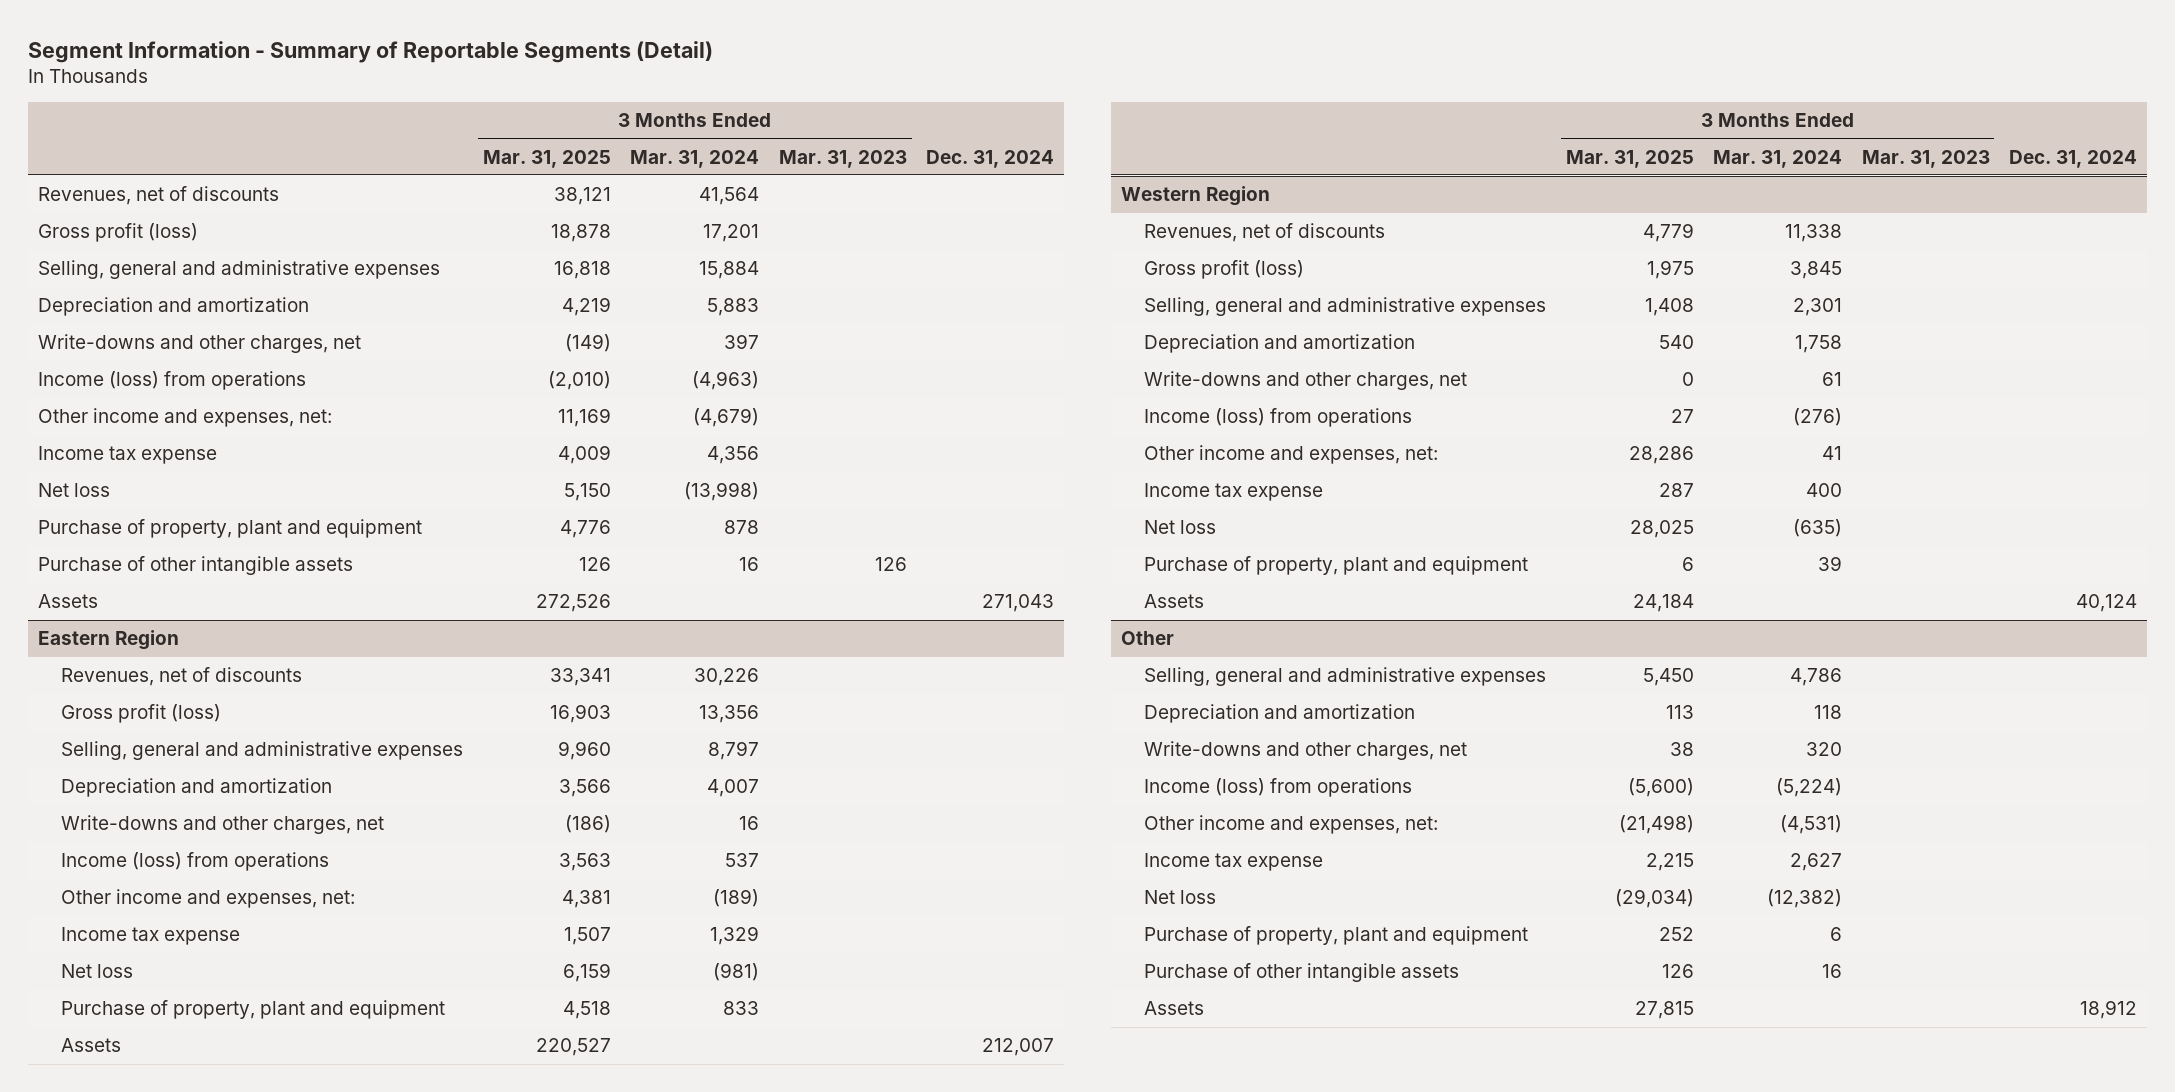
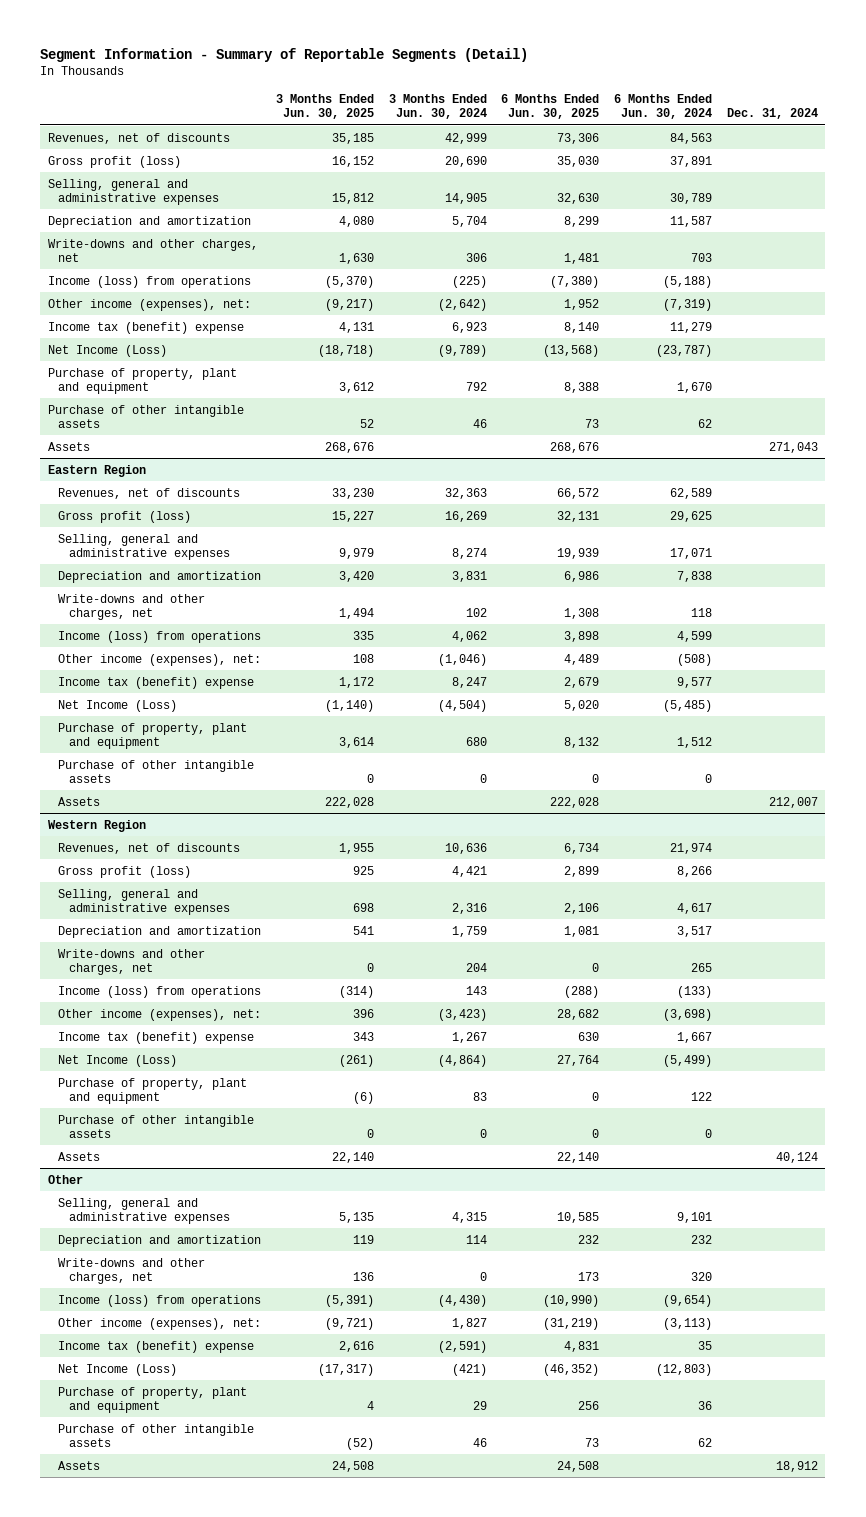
- | 3 Months Ended Mar. 31, 2025 | 3 Months Ended Mar. 31, 2024 | 3 Months Ended Mar. 31, 2023 | Dec. 31, 2024
+ | 3 Months Ended Jun. 30, 2025 | 3 Months Ended Jun. 30, 2024 | 6 Months Ended Jun. 30, 2025 | 6 Months Ended Jun. 30, 2024 | Dec. 31, 2024
- Other income and expenses, net: | 11,169 | (4,679) | |
- Income tax expense | 4,009 | 4,356 | |
- Net loss | 5,150 | (13,998) | |
+ Other income (expenses), net: | (9,217) | (2,642) | 1,952 | (7,319) |
+ Income tax (benefit) expense | 4,131 | 6,923 | 8,140 | 11,279 |
+ Net Income (Loss) | (18,718) | (9,789) | (13,568) | (23,787) |
@ Eastern Region
- Other income and expenses, net: | 4,381 | (189) | |
- Income tax expense | 1,507 | 1,329 | |
- Net loss | 6,159 | (981) | |
+ Other income (expenses), net: | 108 | (1,046) | 4,489 | (508) |
+ Income tax (benefit) expense | 1,172 | 8,247 | 2,679 | 9,577 |
+ Net Income (Loss) | (1,140) | (4,504) | 5,020 | (5,485) |
+ Purchase of other intangible assets | 0 | 0 | 0 | 0 |
@ Western Region
- Other income and expenses, net: | 28,286 | 41 | |
- Income tax expense | 287 | 400 | |
- Net loss | 28,025 | (635) | |
+ Other income (expenses), net: | 396 | (3,423) | 28,682 | (3,698) |
+ Income tax (benefit) expense | 343 | 1,267 | 630 | 1,667 |
+ Net Income (Loss) | (261) | (4,864) | 27,764 | (5,499) |
+ Purchase of other intangible assets | 0 | 0 | 0 | 0 |
@ Other
- Other income and expenses, net: | (21,498) | (4,531) | |
- Income tax expense | 2,215 | 2,627 | |
- Net loss | (29,034) | (12,382) | |
+ Other income (expenses), net: | (9,721) | 1,827 | (31,219) | (3,113) |
+ Income tax (benefit) expense | 2,616 | (2,591) | 4,831 | 35 |
+ Net Income (Loss) | (17,317) | (421) | (46,352) | (12,803) |

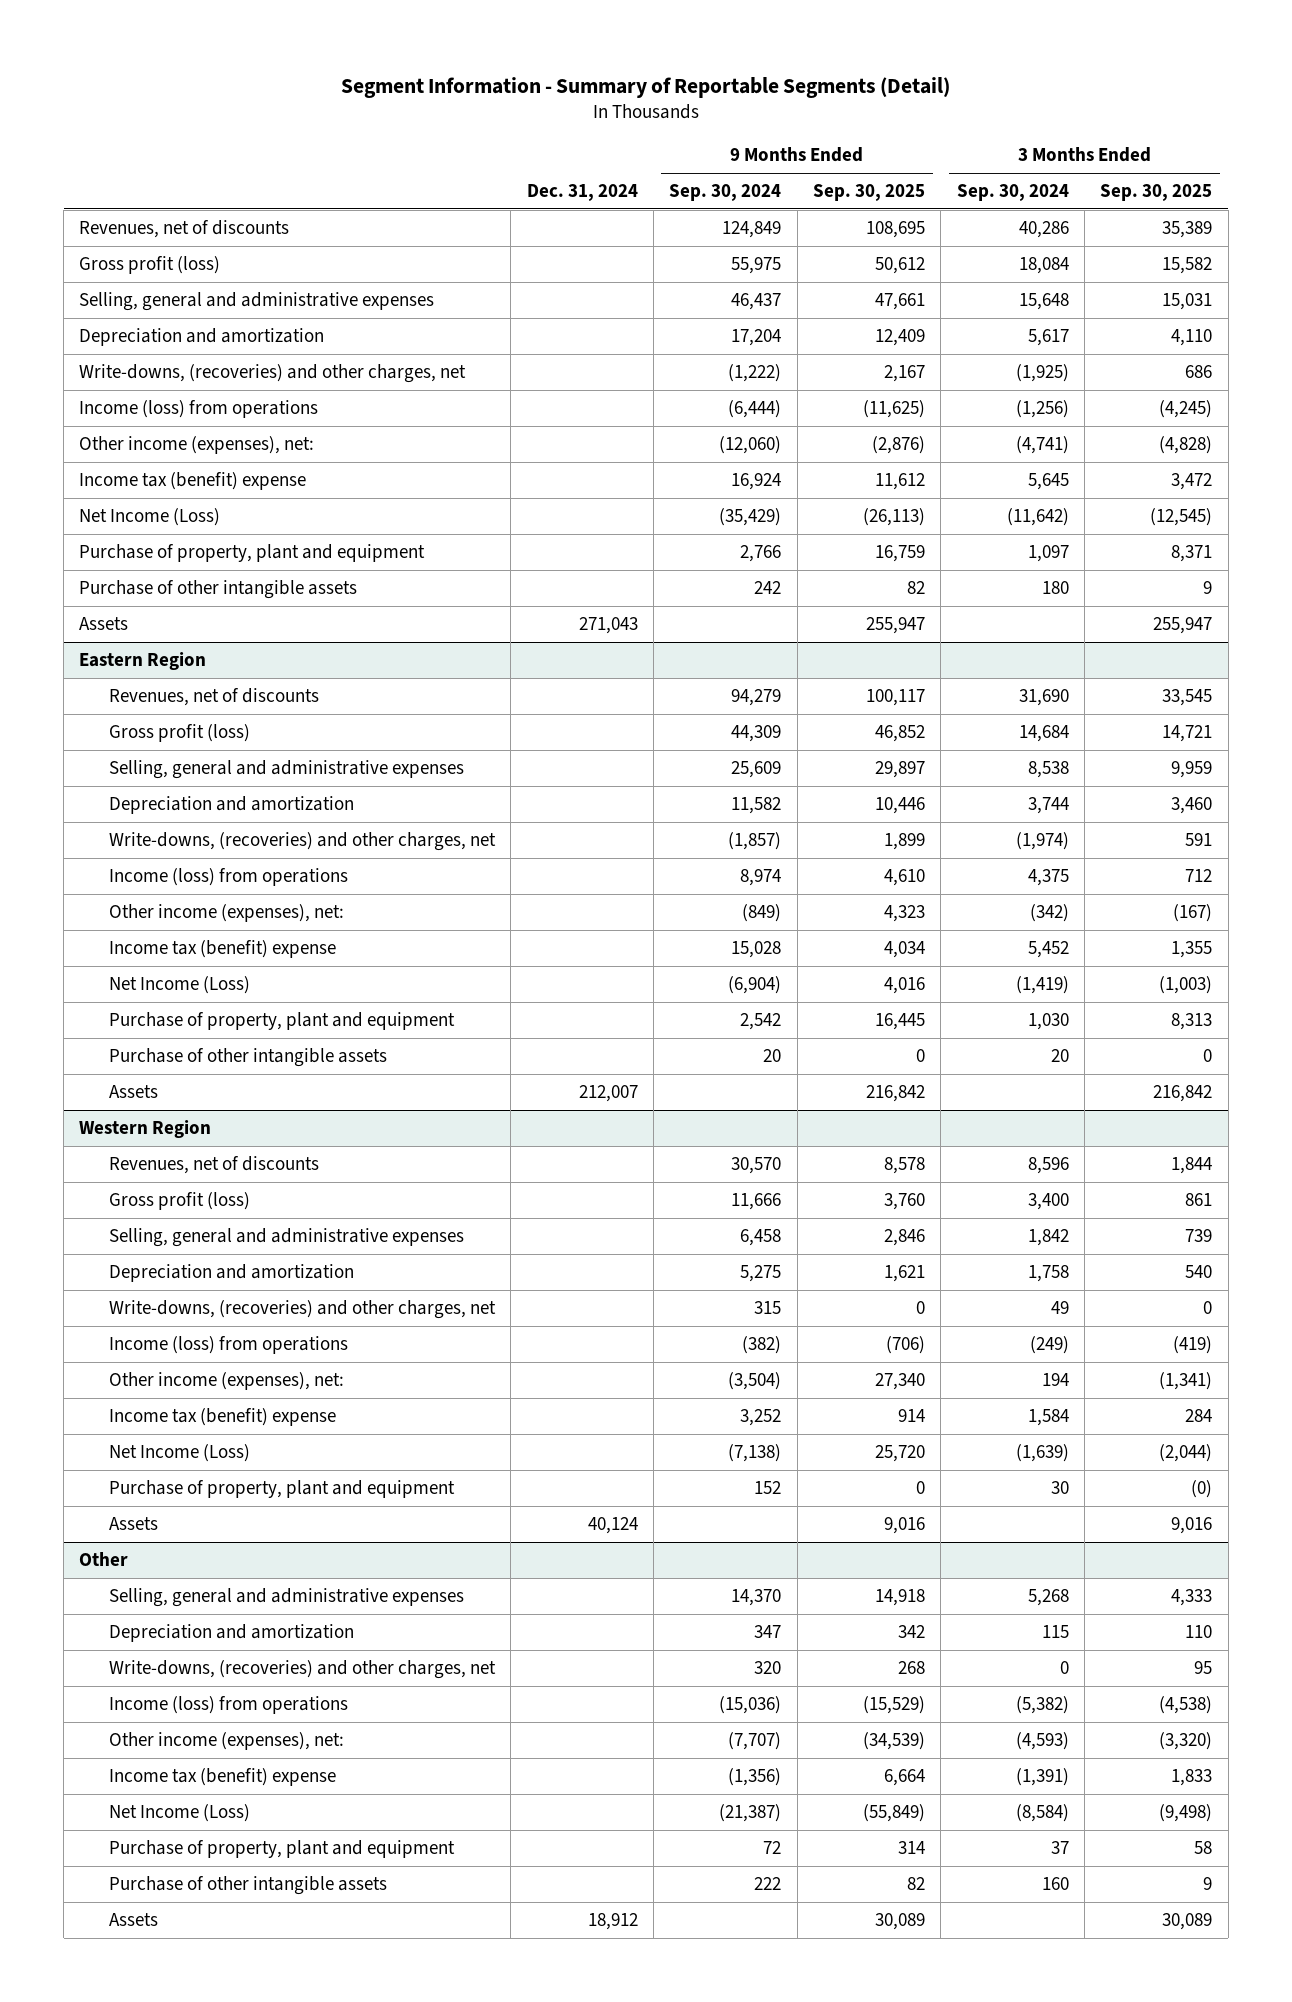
- | 3 Months Ended Jun. 30, 2025 | 3 Months Ended Jun. 30, 2024 | 6 Months Ended Jun. 30, 2025 | 6 Months Ended Jun. 30, 2024 | Dec. 31, 2024
+ | Dec. 31, 2024 | 9 Months Ended Sep. 30, 2024 | 9 Months Ended Sep. 30, 2025 | 3 Months Ended Sep. 30, 2024 | 3 Months Ended Sep. 30, 2025
- Write-downs and other charges, net | 1,630 | 306 | 1,481 | 703 |
+ Write-downs, (recoveries) and other charges, net | | (1,222) | 2,167 | (1,925) | 686
@ Eastern Region
- Write-downs and other charges, net | 1,494 | 102 | 1,308 | 118 |
+ Write-downs, (recoveries) and other charges, net | | (1,857) | 1,899 | (1,974) | 591
@ Western Region
- Write-downs and other charges, net | 0 | 204 | 0 | 265 |
+ Write-downs, (recoveries) and other charges, net | | 315 | 0 | 49 | 0
- Purchase of other intangible assets | 0 | 0 | 0 | 0 |
@ Other
- Write-downs and other charges, net | 136 | 0 | 173 | 320 |
+ Write-downs, (recoveries) and other charges, net | | 320 | 268 | 0 | 95

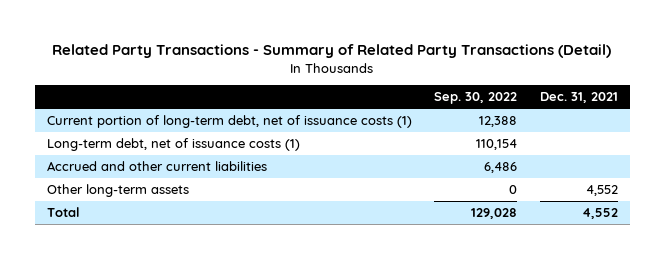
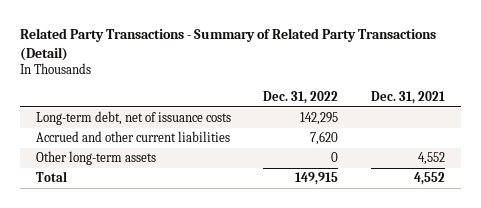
- | Sep. 30, 2022 | Dec. 31, 2021
+ | Dec. 31, 2022 | Dec. 31, 2021
- Current portion of long-term debt, net of issuance costs (1) | 12,388 |
- Long-term debt, net of issuance costs (1) | 110,154 |
+ Long-term debt, net of issuance costs | 142,295 |

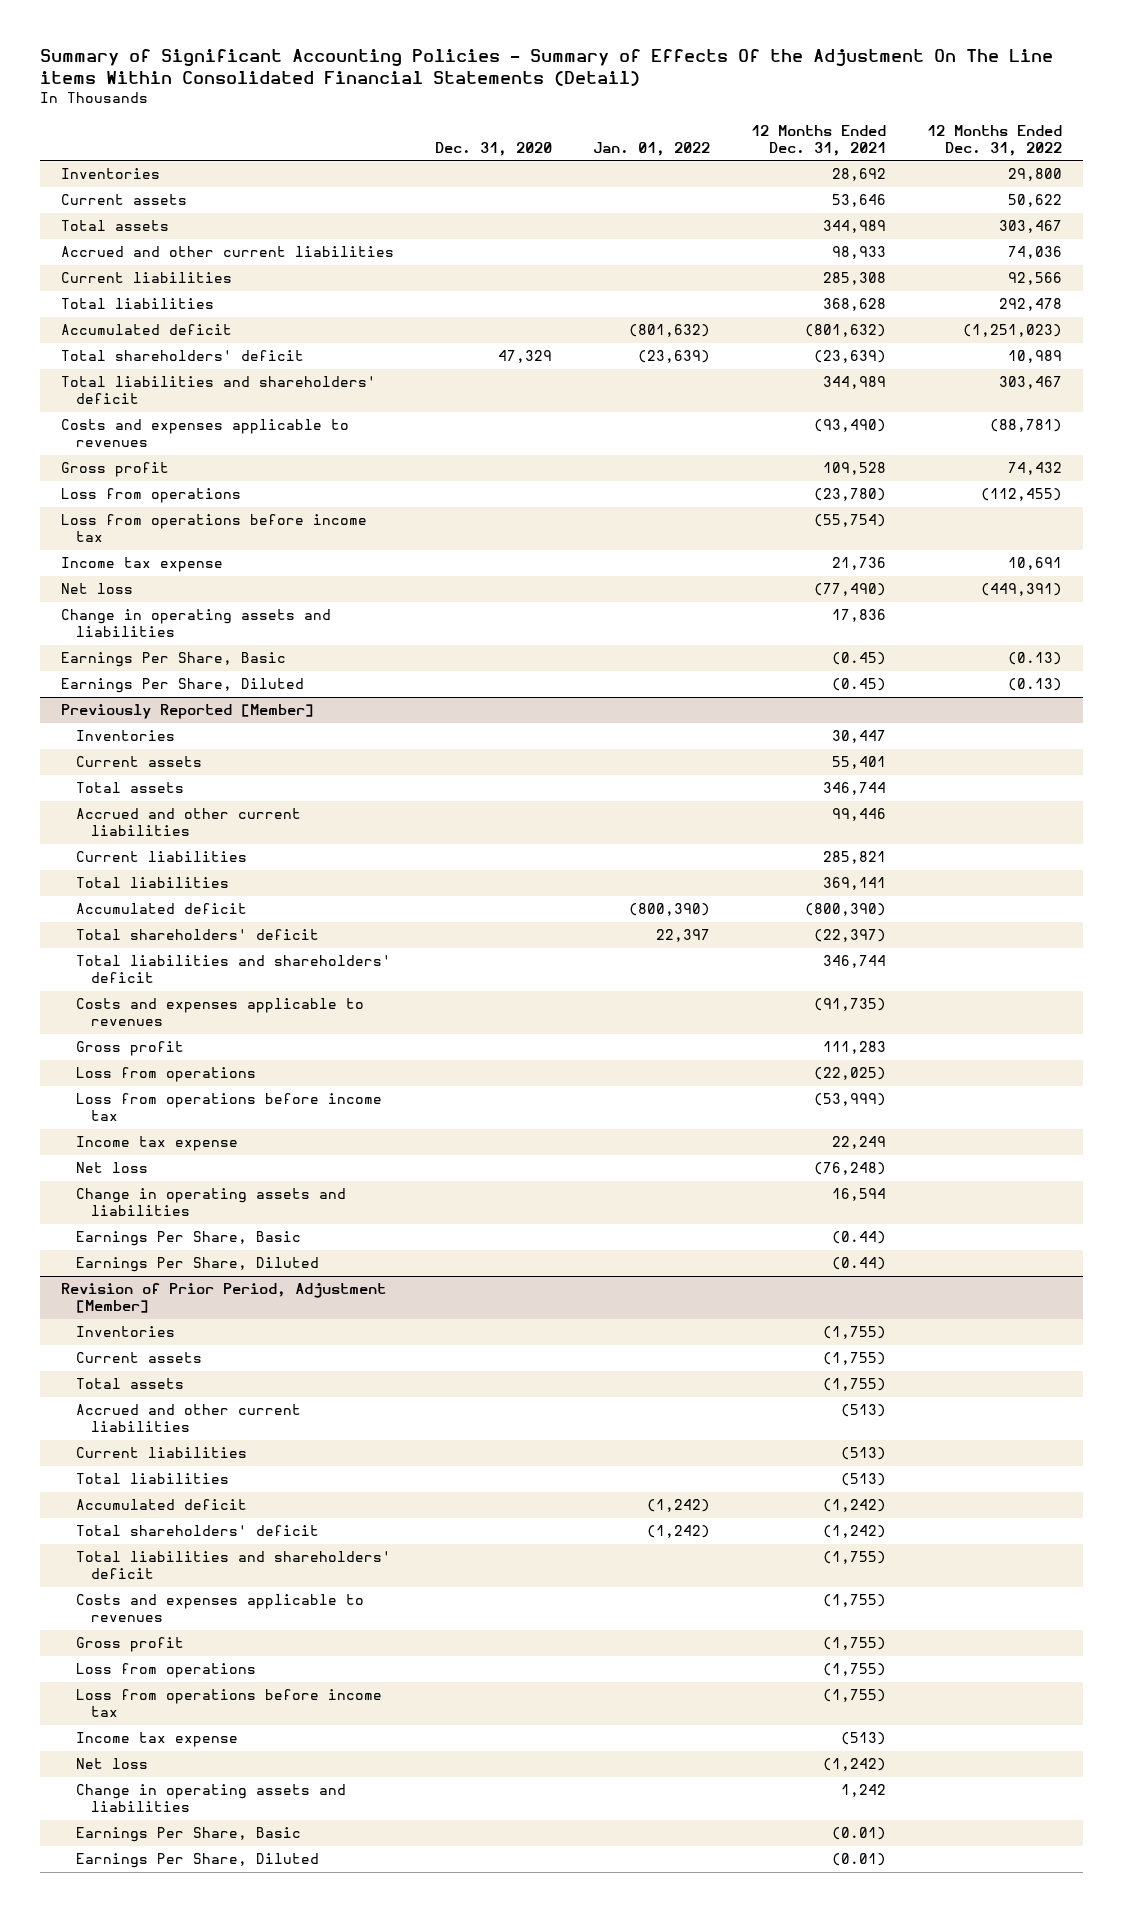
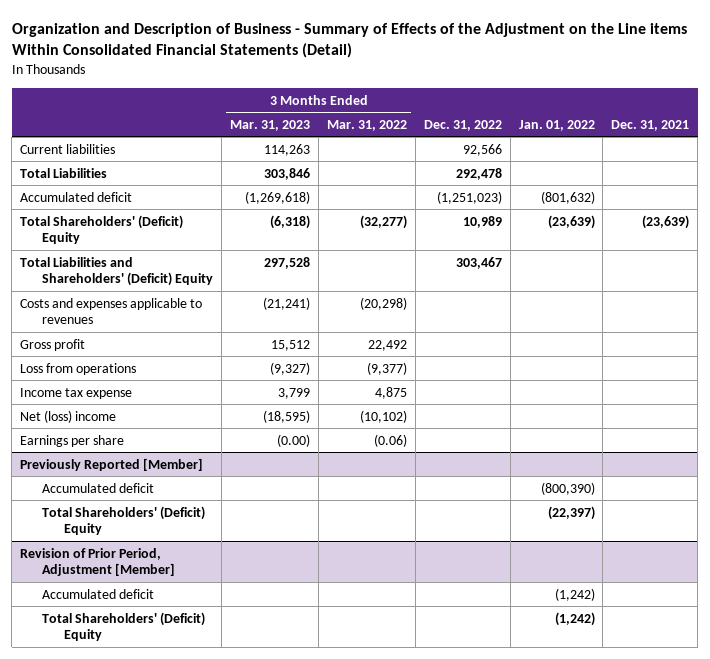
- Summary of Significant Accounting Policies - Summary of Effects Of the Adjustment On The Line items Within Consolidated Financial Statements (Detail)
+ Organization and Description of Business - Summary of Effects of the Adjustment on the Line items Within Consolidated Financial Statements (Detail)
- | Dec. 31, 2020 | Jan. 01, 2022 | 12 Months Ended Dec. 31, 2021 | 12 Months Ended Dec. 31, 2022
+ | 3 Months Ended Mar. 31, 2023 | 3 Months Ended Mar. 31, 2022 | Dec. 31, 2022 | Jan. 01, 2022 | Dec. 31, 2021
- Inventories | | | 28,692 | 29,800
- Current assets | | | 53,646 | 50,622
- Total assets | | | 344,989 | 303,467
- Accrued and other current liabilities | | | 98,933 | 74,036
- Total liabilities | | | 368,628 | 292,478
+ Total Liabilities | 303,846 | | 292,478 | |
- Total shareholders' deficit | 47,329 | (23,639) | (23,639) | 10,989
- Total liabilities and shareholders' deficit | | | 344,989 | 303,467
+ Total Shareholders' (Deficit) Equity | (6,318) | (32,277) | 10,989 | (23,639) | (23,639)
+ Total Liabilities and Shareholders' (Deficit) Equity | 297,528 | | 303,467 | |
- Loss from operations before income tax | | | (55,754) |
- Net loss | | | (77,490) | (449,391)
- Change in operating assets and liabilities | | | 17,836 |
- Earnings Per Share, Basic | | | (0.45) | (0.13)
- Earnings Per Share, Diluted | | | (0.45) | (0.13)
+ Net (loss) income | (18,595) | (10,102) | | |
+ Earnings per share | (0.00) | (0.06) | | |
@ Previously Reported [Member]
- Inventories | | | 30,447 |
- Current assets | | | 55,401 |
- Total assets | | | 346,744 |
- Accrued and other current liabilities | | | 99,446 |
- Current liabilities | | | 285,821 |
- Total liabilities | | | 369,141 |
- Total shareholders' deficit | | 22,397 | (22,397) |
- Total liabilities and shareholders' deficit | | | 346,744 |
- Costs and expenses applicable to revenues | | | (91,735) |
- Gross profit | | | 111,283 |
- Loss from operations | | | (22,025) |
- Loss from operations before income tax | | | (53,999) |
- Income tax expense | | | 22,249 |
- Net loss | | | (76,248) |
- Change in operating assets and liabilities | | | 16,594 |
- Earnings Per Share, Basic | | | (0.44) |
- Earnings Per Share, Diluted | | | (0.44) |
+ Total Shareholders' (Deficit) Equity | | | | (22,397) |
@ Revision of Prior Period, Adjustment [Member]
- Inventories | | | (1,755) |
- Current assets | | | (1,755) |
- Total assets | | | (1,755) |
- Accrued and other current liabilities | | | (513) |
- Current liabilities | | | (513) |
- Total liabilities | | | (513) |
- Total shareholders' deficit | | (1,242) | (1,242) |
- Total liabilities and shareholders' deficit | | | (1,755) |
- Costs and expenses applicable to revenues | | | (1,755) |
- Gross profit | | | (1,755) |
- Loss from operations | | | (1,755) |
- Loss from operations before income tax | | | (1,755) |
- Income tax expense | | | (513) |
- Net loss | | | (1,242) |
- Change in operating assets and liabilities | | | 1,242 |
- Earnings Per Share, Basic | | | (0.01) |
- Earnings Per Share, Diluted | | | (0.01) |
+ Total Shareholders' (Deficit) Equity | | | | (1,242) |

